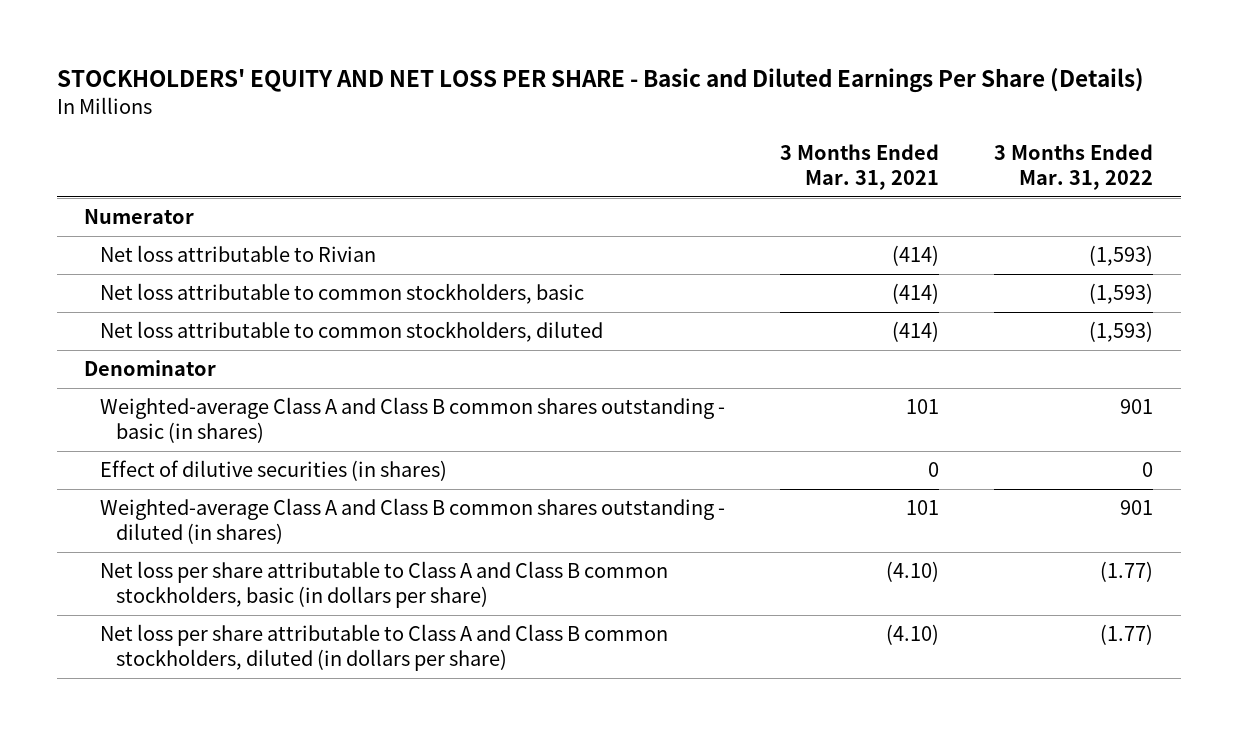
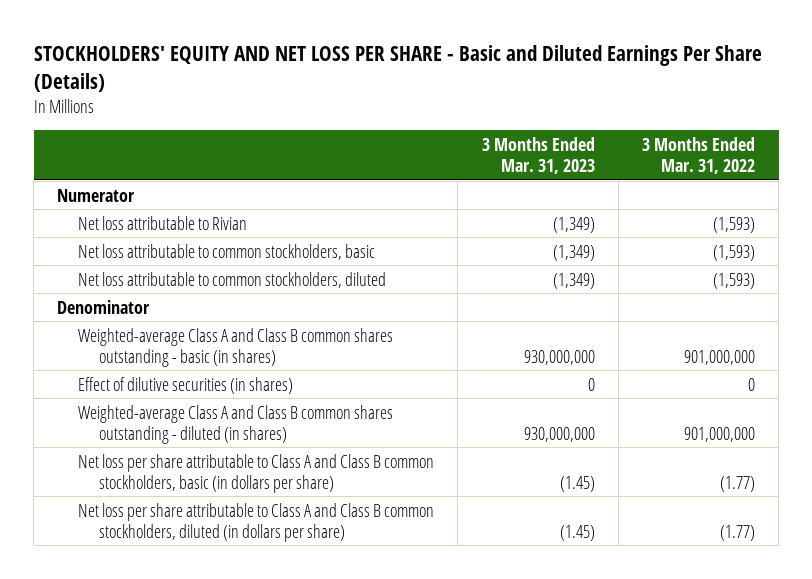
- | 3 Months Ended Mar. 31, 2021 | 3 Months Ended Mar. 31, 2022
+ | 3 Months Ended Mar. 31, 2023 | 3 Months Ended Mar. 31, 2022
- Weighted-average Class A and Class B common shares outstanding - basic (in shares) | 101 | 901
+ Weighted-average Class A and Class B common shares outstanding - basic (in shares) | 930,000,000 | 901,000,000
- Weighted-average Class A and Class B common shares outstanding - diluted (in shares) | 101 | 901
+ Weighted-average Class A and Class B common shares outstanding - diluted (in shares) | 930,000,000 | 901,000,000

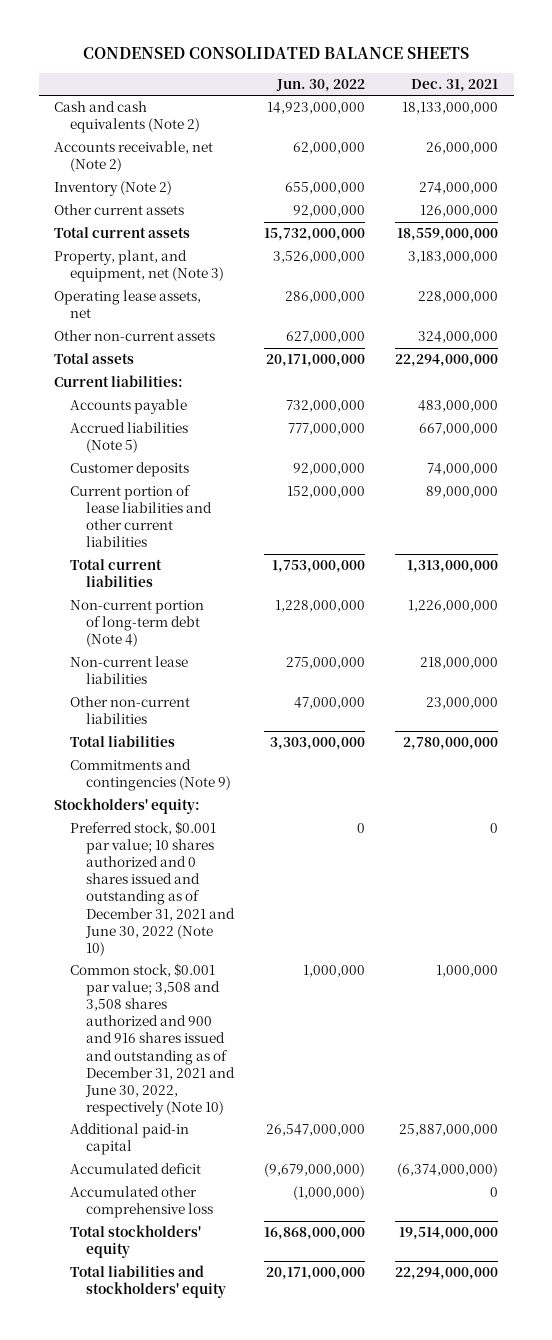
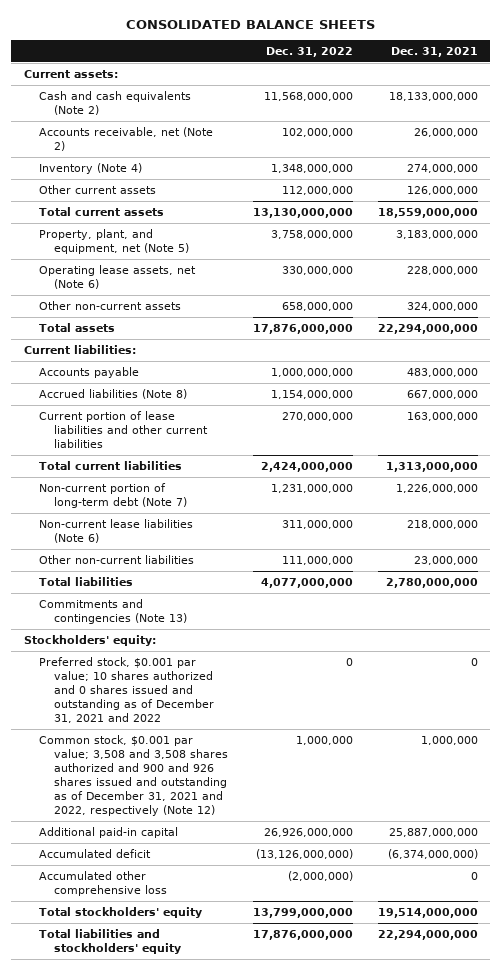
- CONDENSED CONSOLIDATED BALANCE SHEETS
+ CONSOLIDATED BALANCE SHEETS
- | Jun. 30, 2022 | Dec. 31, 2021
+ | Dec. 31, 2022 | Dec. 31, 2021
+ Current assets:
- Inventory (Note 2) | 655,000,000 | 274,000,000
+ Inventory (Note 4) | 1,348,000,000 | 274,000,000
- Property, plant, and equipment, net (Note 3) | 3,526,000,000 | 3,183,000,000
- Operating lease assets, net | 286,000,000 | 228,000,000
+ Property, plant, and equipment, net (Note 5) | 3,758,000,000 | 3,183,000,000
+ Operating lease assets, net (Note 6) | 330,000,000 | 228,000,000
- Accrued liabilities (Note 5) | 777,000,000 | 667,000,000
- Customer deposits | 92,000,000 | 74,000,000
- Current portion of lease liabilities and other current liabilities | 152,000,000 | 89,000,000
+ Accrued liabilities (Note 8) | 1,154,000,000 | 667,000,000
+ Current portion of lease liabilities and other current liabilities | 270,000,000 | 163,000,000
- Non-current portion of long-term debt (Note 4) | 1,228,000,000 | 1,226,000,000
- Non-current lease liabilities | 275,000,000 | 218,000,000
+ Non-current portion of long-term debt (Note 7) | 1,231,000,000 | 1,226,000,000
+ Non-current lease liabilities (Note 6) | 311,000,000 | 218,000,000
- Commitments and contingencies (Note 9)
+ Commitments and contingencies (Note 13)
- Preferred stock, $0.001 par value; 10 shares authorized and 0 shares issued and outstanding as of December 31, 2021 and June 30, 2022 (Note 10) | 0 | 0
- Common stock, $0.001 par value; 3,508 and 3,508 shares authorized and 900 and 916 shares issued and outstanding as of December 31, 2021 and June 30, 2022, respectively (Note 10) | 1,000,000 | 1,000,000
+ Preferred stock, $0.001 par value; 10 shares authorized and 0 shares issued and outstanding as of December 31, 2021 and 2022 | 0 | 0
+ Common stock, $0.001 par value; 3,508 and 3,508 shares authorized and 900 and 926 shares issued and outstanding as of December 31, 2021 and 2022, respectively (Note 12) | 1,000,000 | 1,000,000

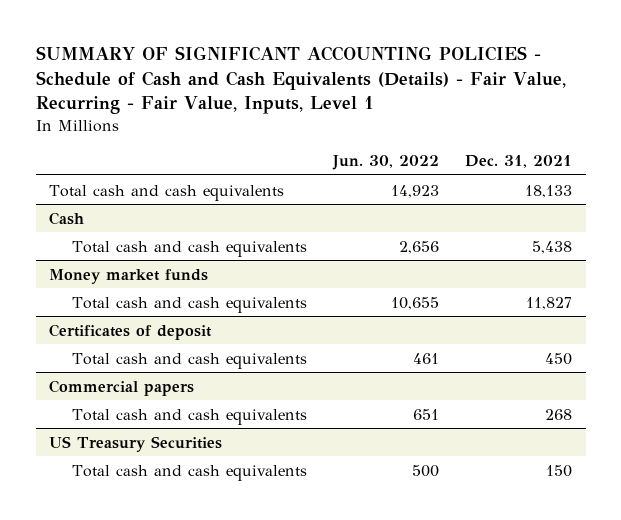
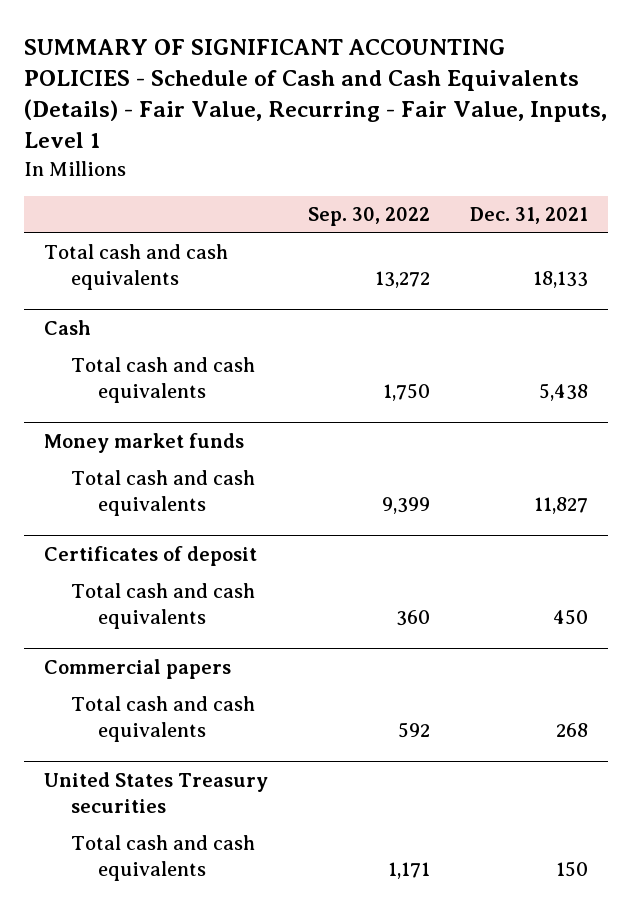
- | Jun. 30, 2022 | Dec. 31, 2021
+ | Sep. 30, 2022 | Dec. 31, 2021
- US Treasury Securities
+ United States Treasury securities

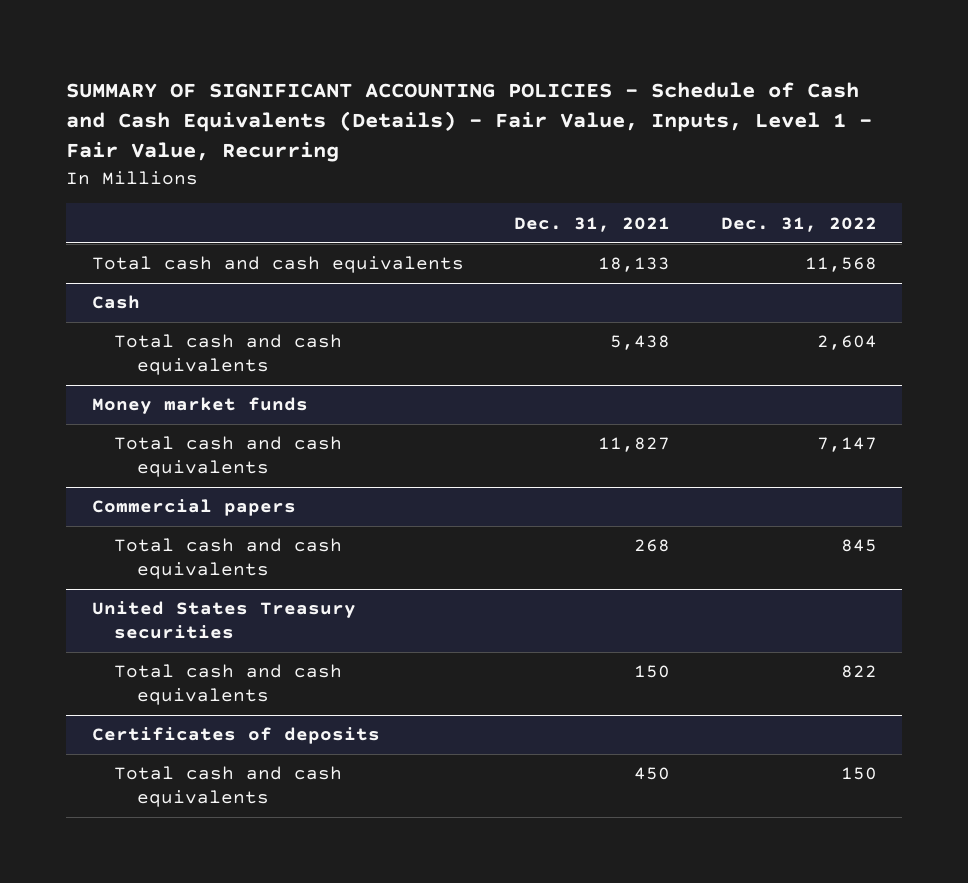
- SUMMARY OF SIGNIFICANT ACCOUNTING POLICIES - Schedule of Cash and Cash Equivalents (Details) - Fair Value, Recurring - Fair Value, Inputs, Level 1
+ SUMMARY OF SIGNIFICANT ACCOUNTING POLICIES - Schedule of Cash and Cash Equivalents (Details) - Fair Value, Inputs, Level 1 - Fair Value, Recurring
- | Sep. 30, 2022 | Dec. 31, 2021
+ | Dec. 31, 2021 | Dec. 31, 2022
- Certificates of deposit
- Total cash and cash equivalents | 360 | 450
+ Certificates of deposits
+ Total cash and cash equivalents | 450 | 150

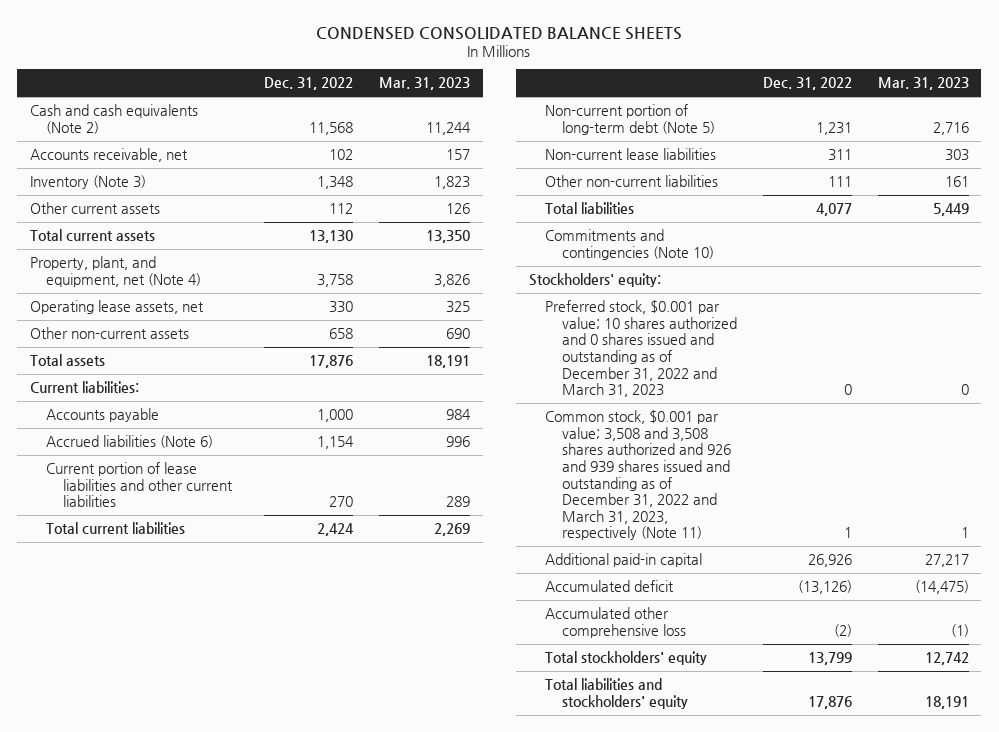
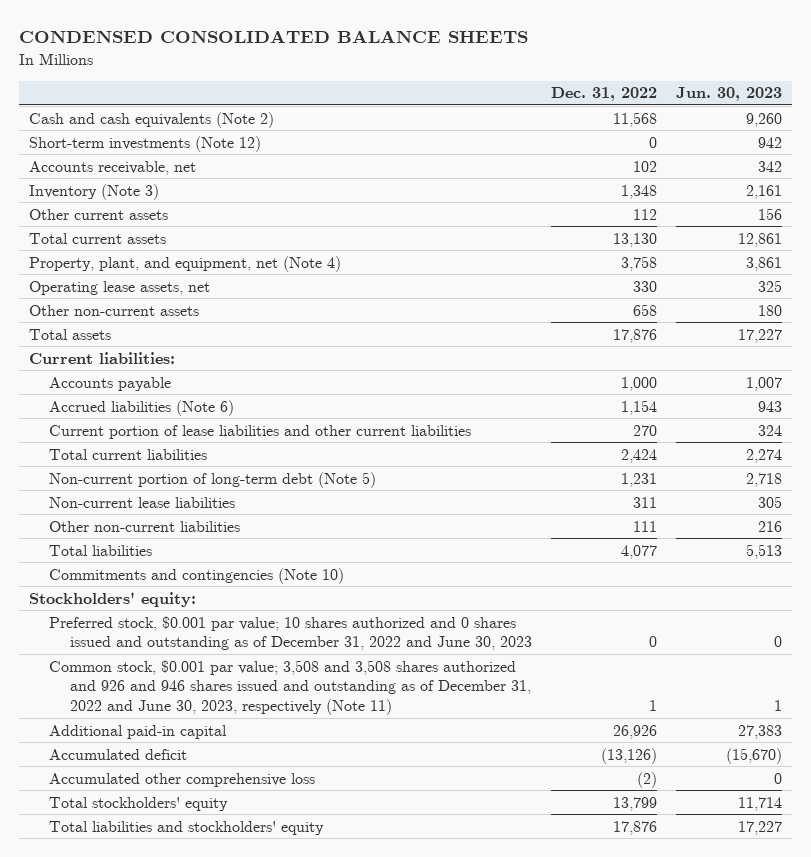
- | Dec. 31, 2022 | Mar. 31, 2023
+ | Dec. 31, 2022 | Jun. 30, 2023
+ Short-term investments (Note 12) | 0 | 942
- Preferred stock, $0.001 par value; 10 shares authorized and 0 shares issued and outstanding as of December 31, 2022 and March 31, 2023 | 0 | 0
- Common stock, $0.001 par value; 3,508 and 3,508 shares authorized and 926 and 939 shares issued and outstanding as of December 31, 2022 and March 31, 2023, respectively (Note 11) | 1 | 1
+ Preferred stock, $0.001 par value; 10 shares authorized and 0 shares issued and outstanding as of December 31, 2022 and June 30, 2023 | 0 | 0
+ Common stock, $0.001 par value; 3,508 and 3,508 shares authorized and 926 and 946 shares issued and outstanding as of December 31, 2022 and June 30, 2023, respectively (Note 11) | 1 | 1

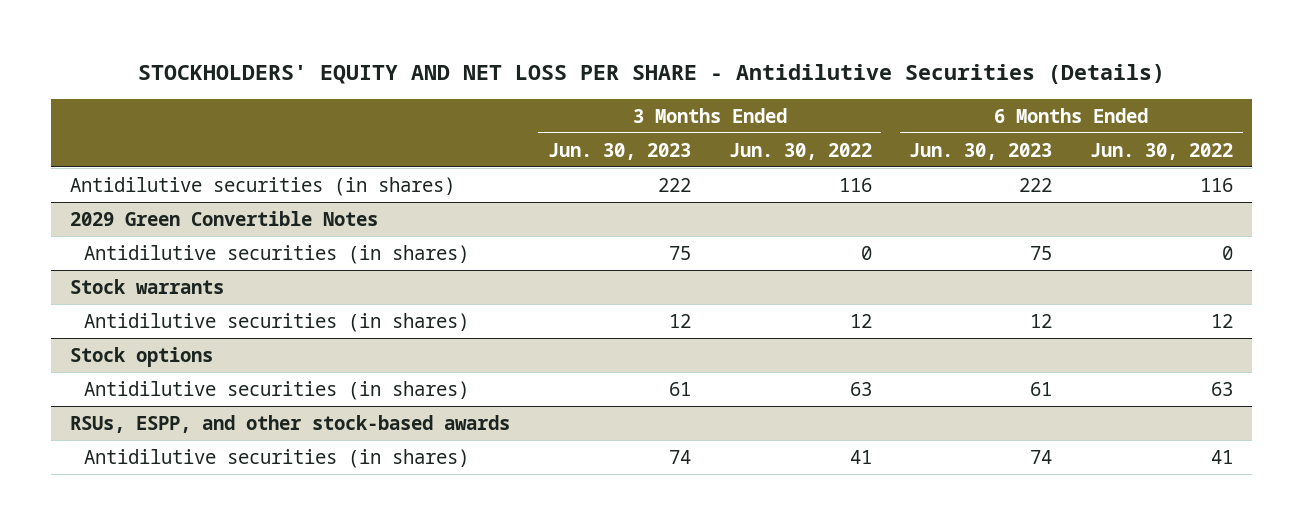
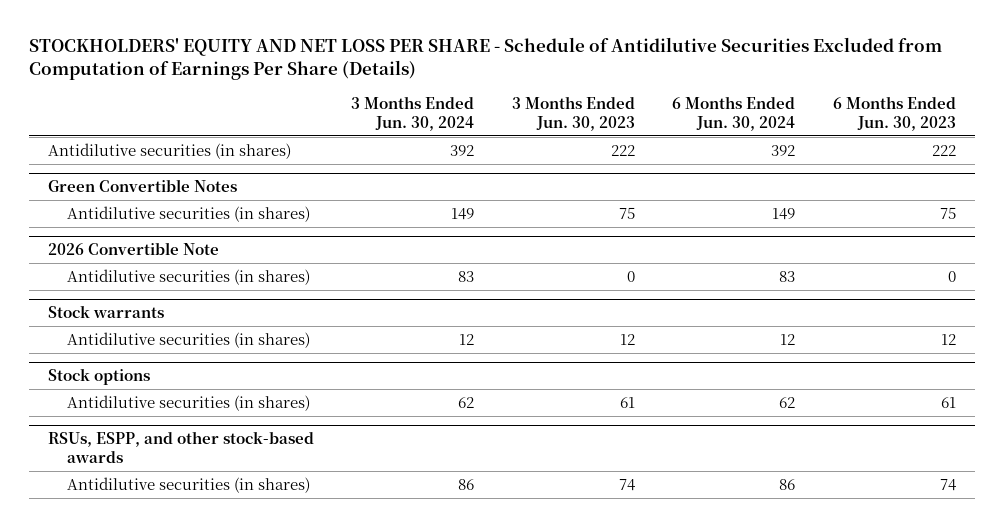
- STOCKHOLDERS' EQUITY AND NET LOSS PER SHARE - Antidilutive Securities (Details)
+ STOCKHOLDERS' EQUITY AND NET LOSS PER SHARE - Schedule of Antidilutive Securities Excluded from Computation of Earnings Per Share (Details)
- | 3 Months Ended Jun. 30, 2023 | 3 Months Ended Jun. 30, 2022 | 6 Months Ended Jun. 30, 2023 | 6 Months Ended Jun. 30, 2022
+ | 3 Months Ended Jun. 30, 2024 | 3 Months Ended Jun. 30, 2023 | 6 Months Ended Jun. 30, 2024 | 6 Months Ended Jun. 30, 2023
- 2029 Green Convertible Notes
+ Green Convertible Notes
+ 2026 Convertible Note
+ Antidilutive securities (in shares) | 83 | 0 | 83 | 0

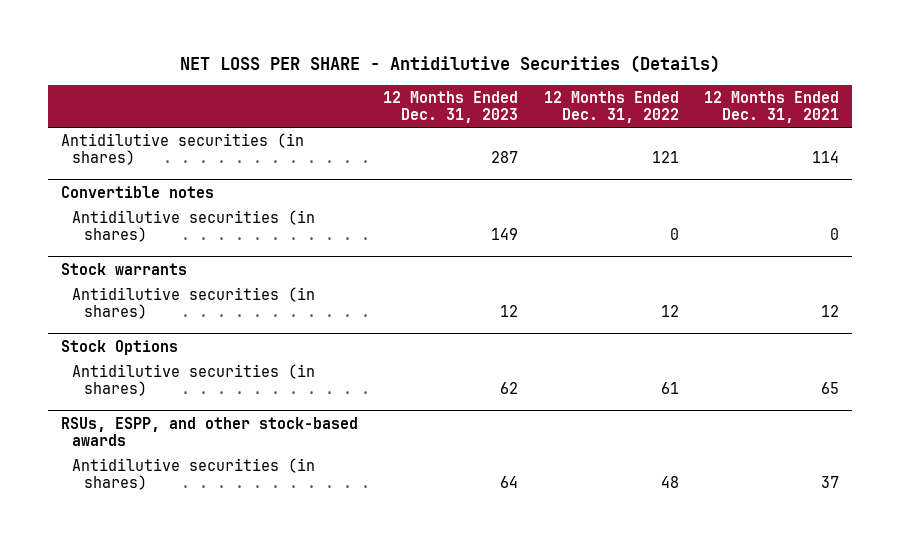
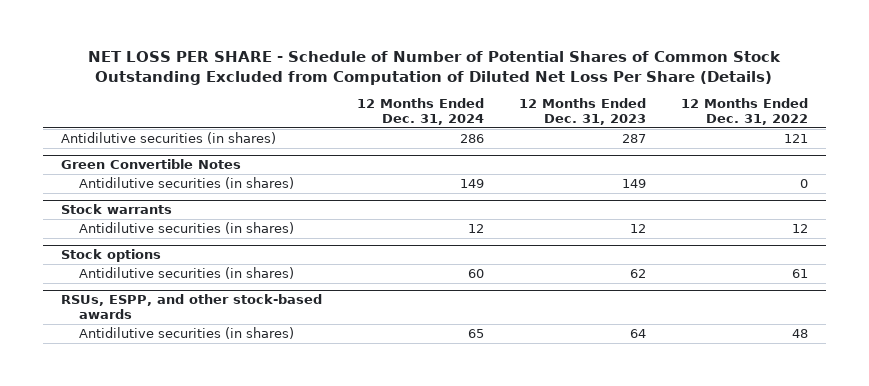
- NET LOSS PER SHARE - Antidilutive Securities (Details)
+ NET LOSS PER SHARE - Schedule of Number of Potential Shares of Common Stock Outstanding Excluded from Computation of Diluted Net Loss Per Share (Details)
- | 12 Months Ended Dec. 31, 2023 | 12 Months Ended Dec. 31, 2022 | 12 Months Ended Dec. 31, 2021
+ | 12 Months Ended Dec. 31, 2024 | 12 Months Ended Dec. 31, 2023 | 12 Months Ended Dec. 31, 2022
- Convertible notes
+ Green Convertible Notes
- Stock Options
+ Stock options

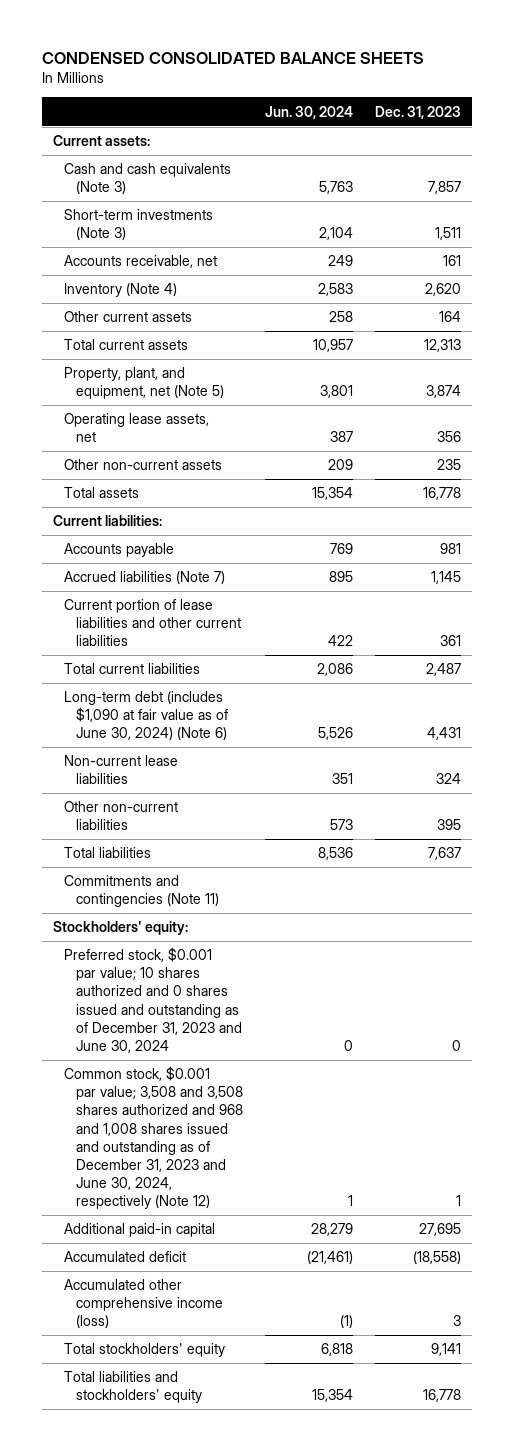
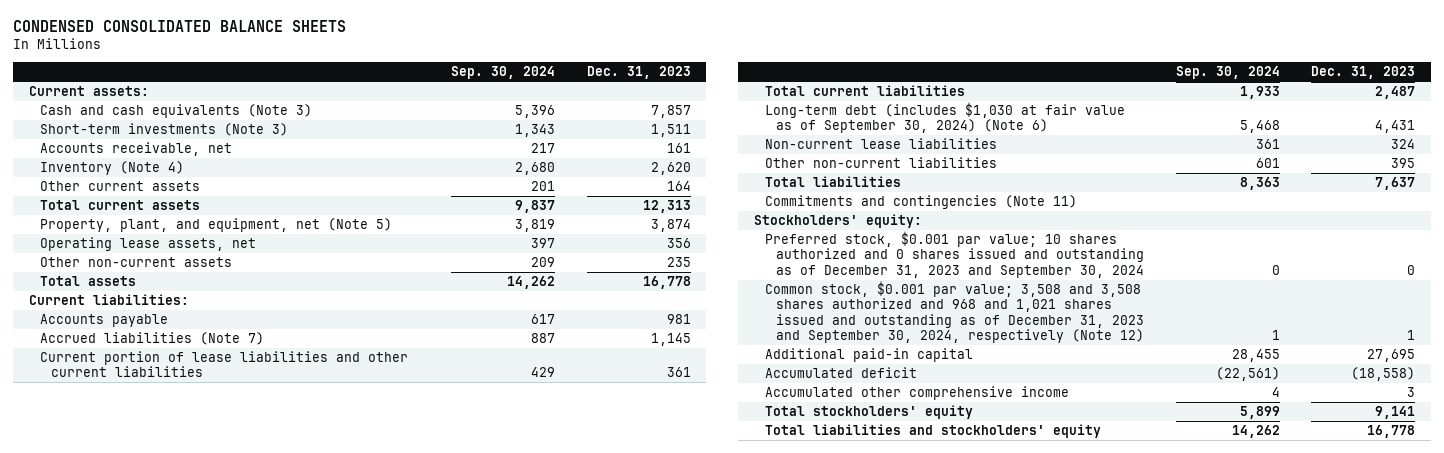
- | Jun. 30, 2024 | Dec. 31, 2023
+ | Sep. 30, 2024 | Dec. 31, 2023
- Long-term debt (includes $1,090 at fair value as of June 30, 2024) (Note 6) | 5,526 | 4,431
+ Long-term debt (includes $1,030 at fair value as of September 30, 2024) (Note 6) | 5,468 | 4,431
- Preferred stock, $0.001 par value; 10 shares authorized and 0 shares issued and outstanding as of December 31, 2023 and June 30, 2024 | 0 | 0
- Common stock, $0.001 par value; 3,508 and 3,508 shares authorized and 968 and 1,008 shares issued and outstanding as of December 31, 2023 and June 30, 2024, respectively (Note 12) | 1 | 1
+ Preferred stock, $0.001 par value; 10 shares authorized and 0 shares issued and outstanding as of December 31, 2023 and September 30, 2024 | 0 | 0
+ Common stock, $0.001 par value; 3,508 and 3,508 shares authorized and 968 and 1,021 shares issued and outstanding as of December 31, 2023 and September 30, 2024, respectively (Note 12) | 1 | 1
- Accumulated other comprehensive income (loss) | (1) | 3
+ Accumulated other comprehensive income | 4 | 3

